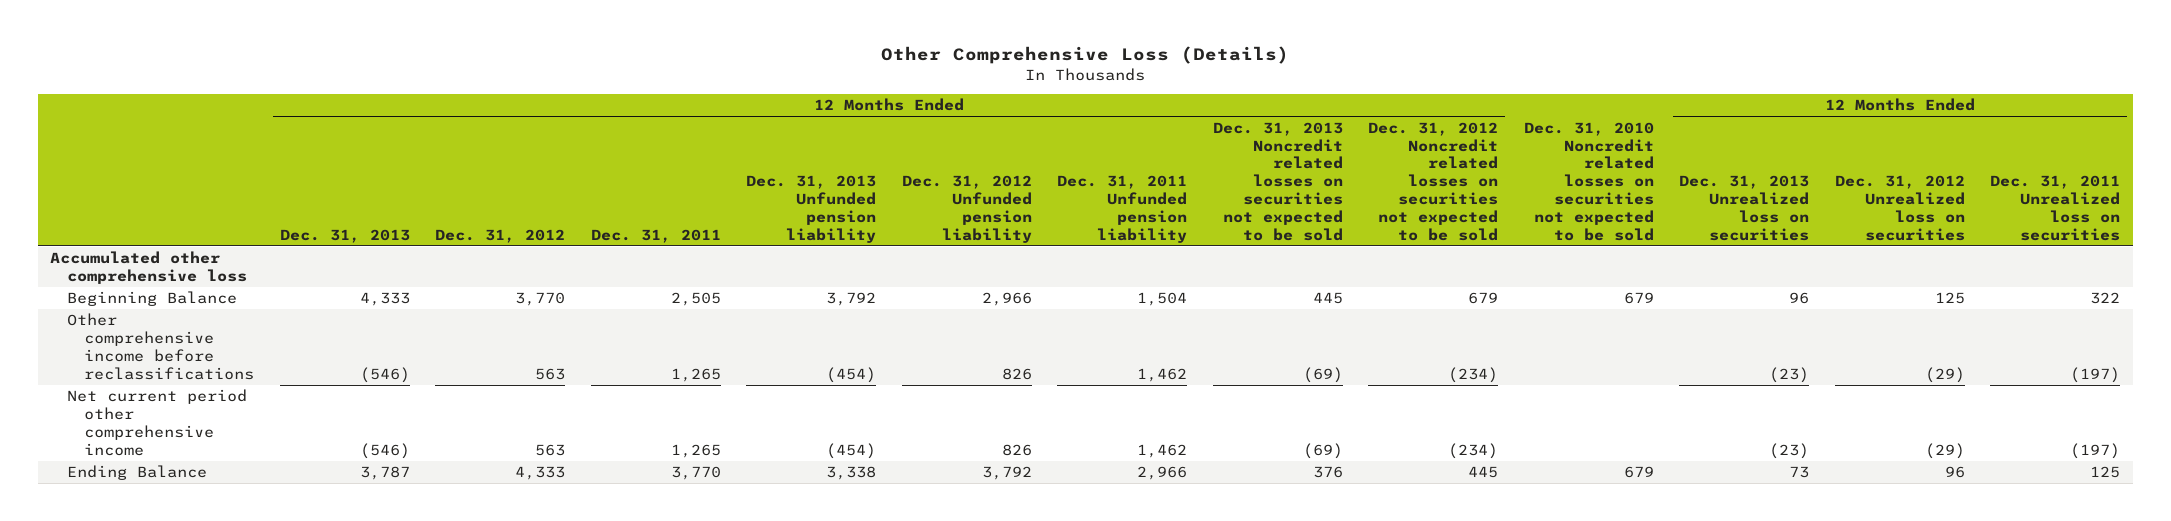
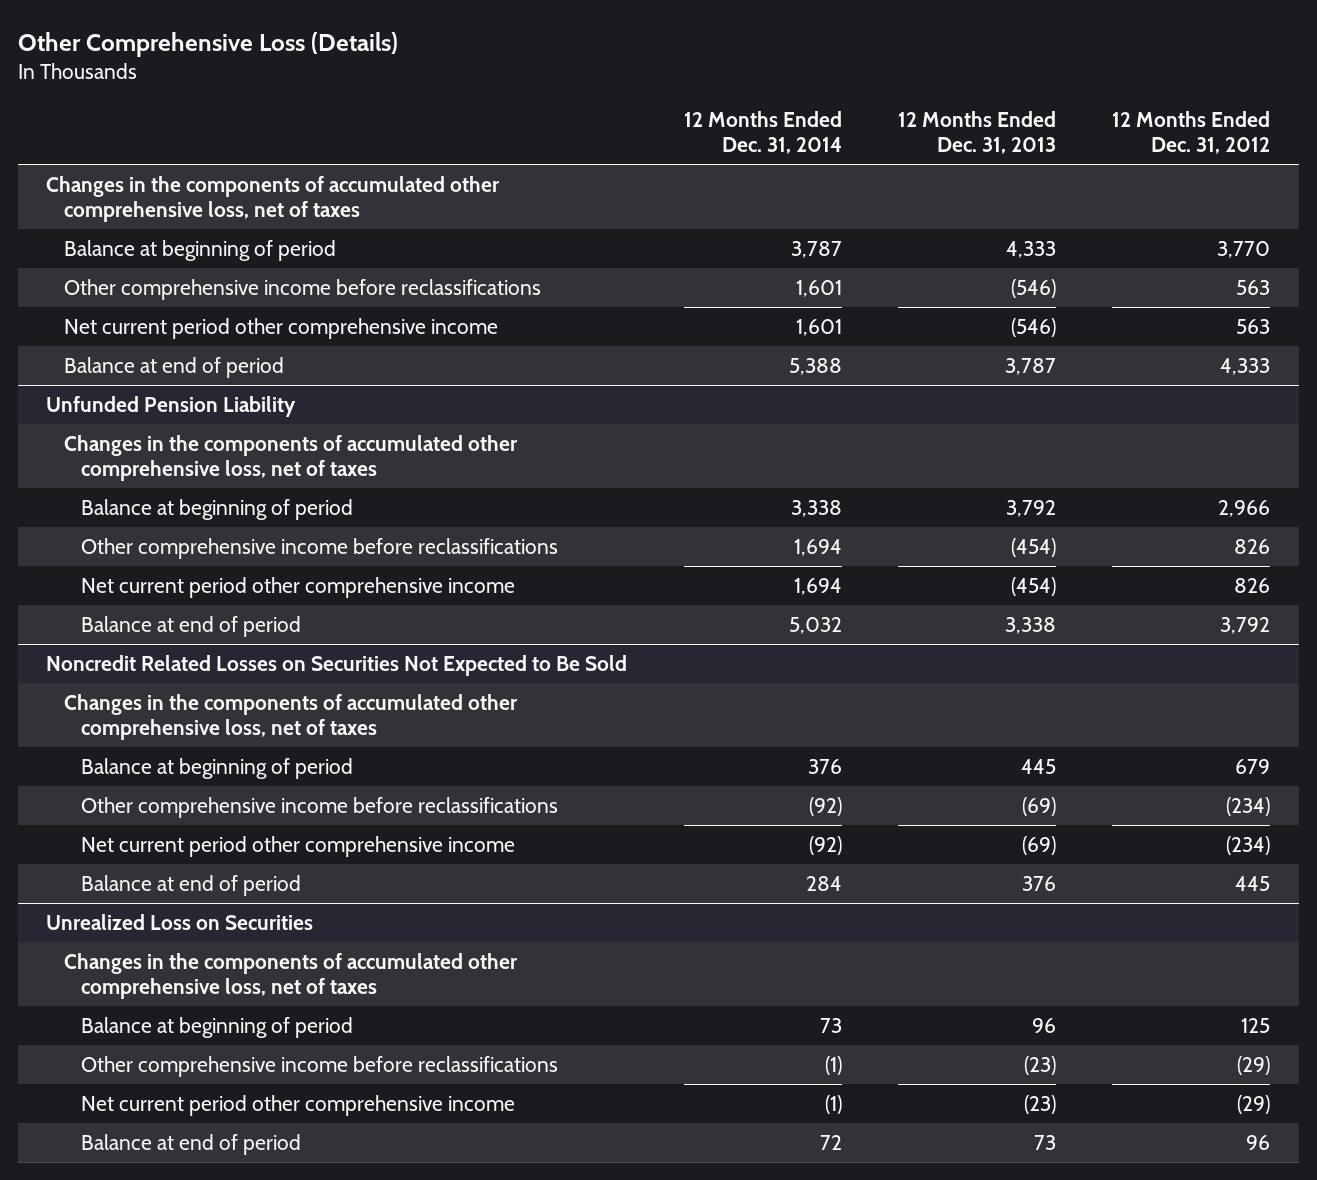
- | 12 Months Ended Dec. 31, 2013 | 12 Months Ended Dec. 31, 2012 | 12 Months Ended Dec. 31, 2011 | 12 Months Ended Dec. 31, 2013 Unfunded pension liability | 12 Months Ended Dec. 31, 2012 Unfunded pension liability | 12 Months Ended Dec. 31, 2011 Unfunded pension liability | 12 Months Ended Dec. 31, 2013 Noncredit related losses on securities not expected to be sold | 12 Months Ended Dec. 31, 2012 Noncredit related losses on securities not expected to be sold | Dec. 31, 2010 Noncredit related losses on securities not expected to be sold | 12 Months Ended Dec. 31, 2013 Unrealized loss on securities | 12 Months Ended Dec. 31, 2012 Unrealized loss on securities | 12 Months Ended Dec. 31, 2011 Unrealized loss on securities
+ | 12 Months Ended Dec. 31, 2014 | 12 Months Ended Dec. 31, 2013 | 12 Months Ended Dec. 31, 2012
- Accumulated other comprehensive loss
- Beginning Balance | 4,333 | 3,770 | 2,505 | 3,792 | 2,966 | 1,504 | 445 | 679 | 679 | 96 | 125 | 322
+ Changes in the components of accumulated other comprehensive loss, net of taxes
+ Balance at beginning of period | 3,787 | 4,333 | 3,770
- Ending Balance | 3,787 | 4,333 | 3,770 | 3,338 | 3,792 | 2,966 | 376 | 445 | 679 | 73 | 96 | 125
+ Balance at end of period | 5,388 | 3,787 | 4,333
+ Unfunded Pension Liability
+ Changes in the components of accumulated other comprehensive loss, net of taxes
+ Balance at beginning of period | 3,338 | 3,792 | 2,966
+ Other comprehensive income before reclassifications | 1,694 | (454) | 826
+ Net current period other comprehensive income | 1,694 | (454) | 826
+ Balance at end of period | 5,032 | 3,338 | 3,792
+ Noncredit Related Losses on Securities Not Expected to Be Sold
+ Changes in the components of accumulated other comprehensive loss, net of taxes
+ Balance at beginning of period | 376 | 445 | 679
+ Other comprehensive income before reclassifications | (92) | (69) | (234)
+ Net current period other comprehensive income | (92) | (69) | (234)
+ Balance at end of period | 284 | 376 | 445
+ Unrealized Loss on Securities
+ Changes in the components of accumulated other comprehensive loss, net of taxes
+ Balance at beginning of period | 73 | 96 | 125
+ Other comprehensive income before reclassifications | (1) | (23) | (29)
+ Net current period other comprehensive income | (1) | (23) | (29)
+ Balance at end of period | 72 | 73 | 96

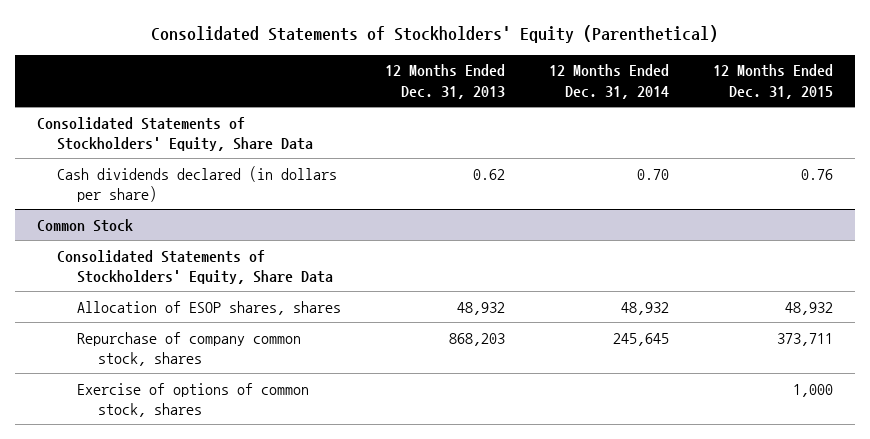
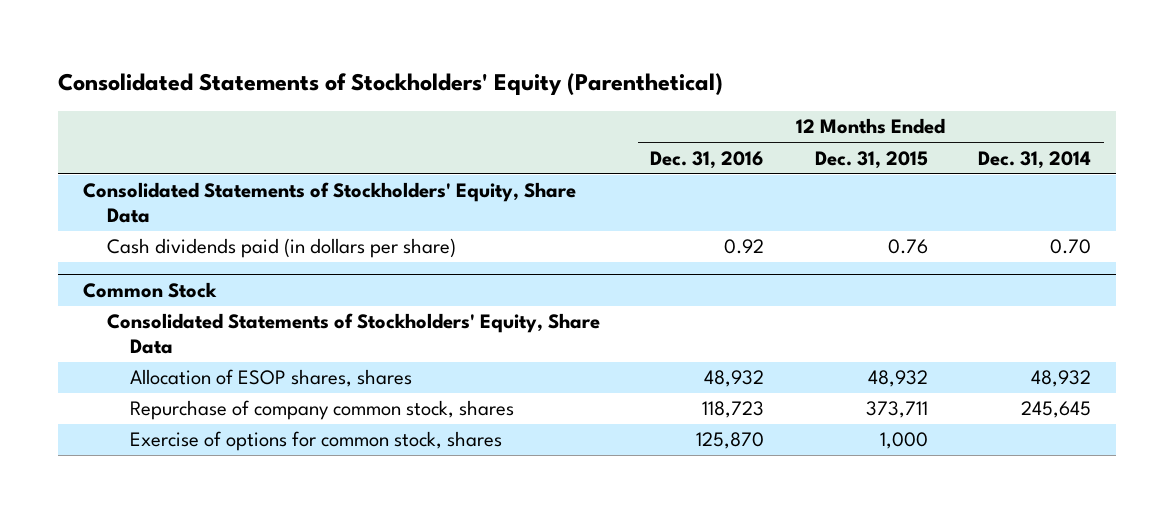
- | 12 Months Ended Dec. 31, 2013 | 12 Months Ended Dec. 31, 2014 | 12 Months Ended Dec. 31, 2015
+ | 12 Months Ended Dec. 31, 2016 | 12 Months Ended Dec. 31, 2015 | 12 Months Ended Dec. 31, 2014
- Cash dividends declared (in dollars per share) | 0.62 | 0.70 | 0.76
+ Cash dividends paid (in dollars per share) | 0.92 | 0.76 | 0.70
@ Common Stock
- Exercise of options of common stock, shares | | | 1,000
+ Exercise of options for common stock, shares | 125,870 | 1,000 |

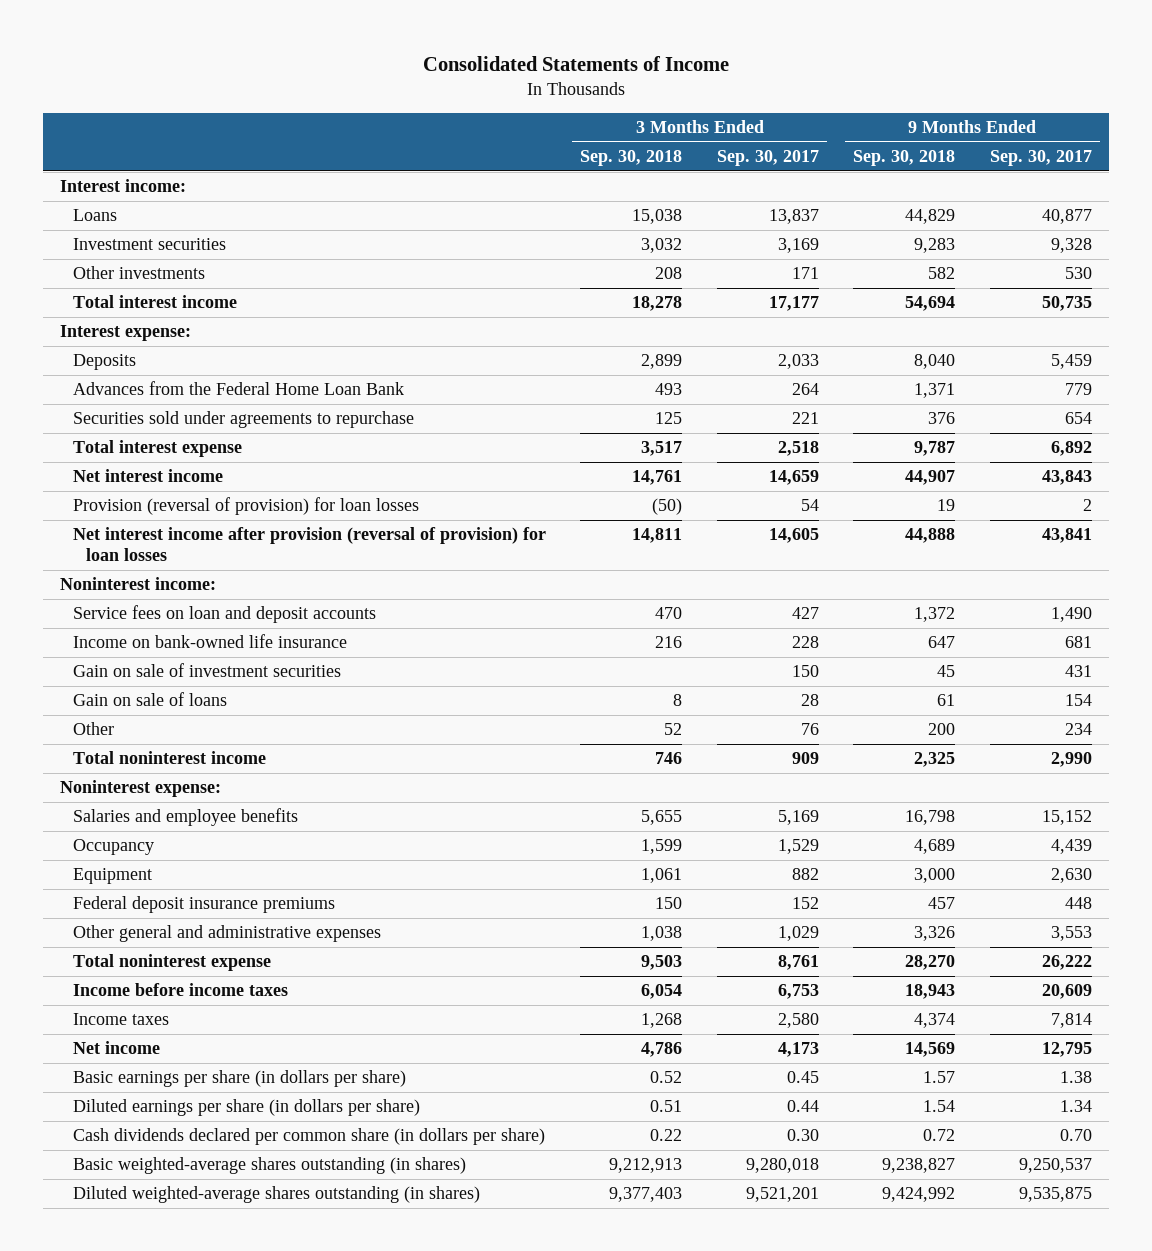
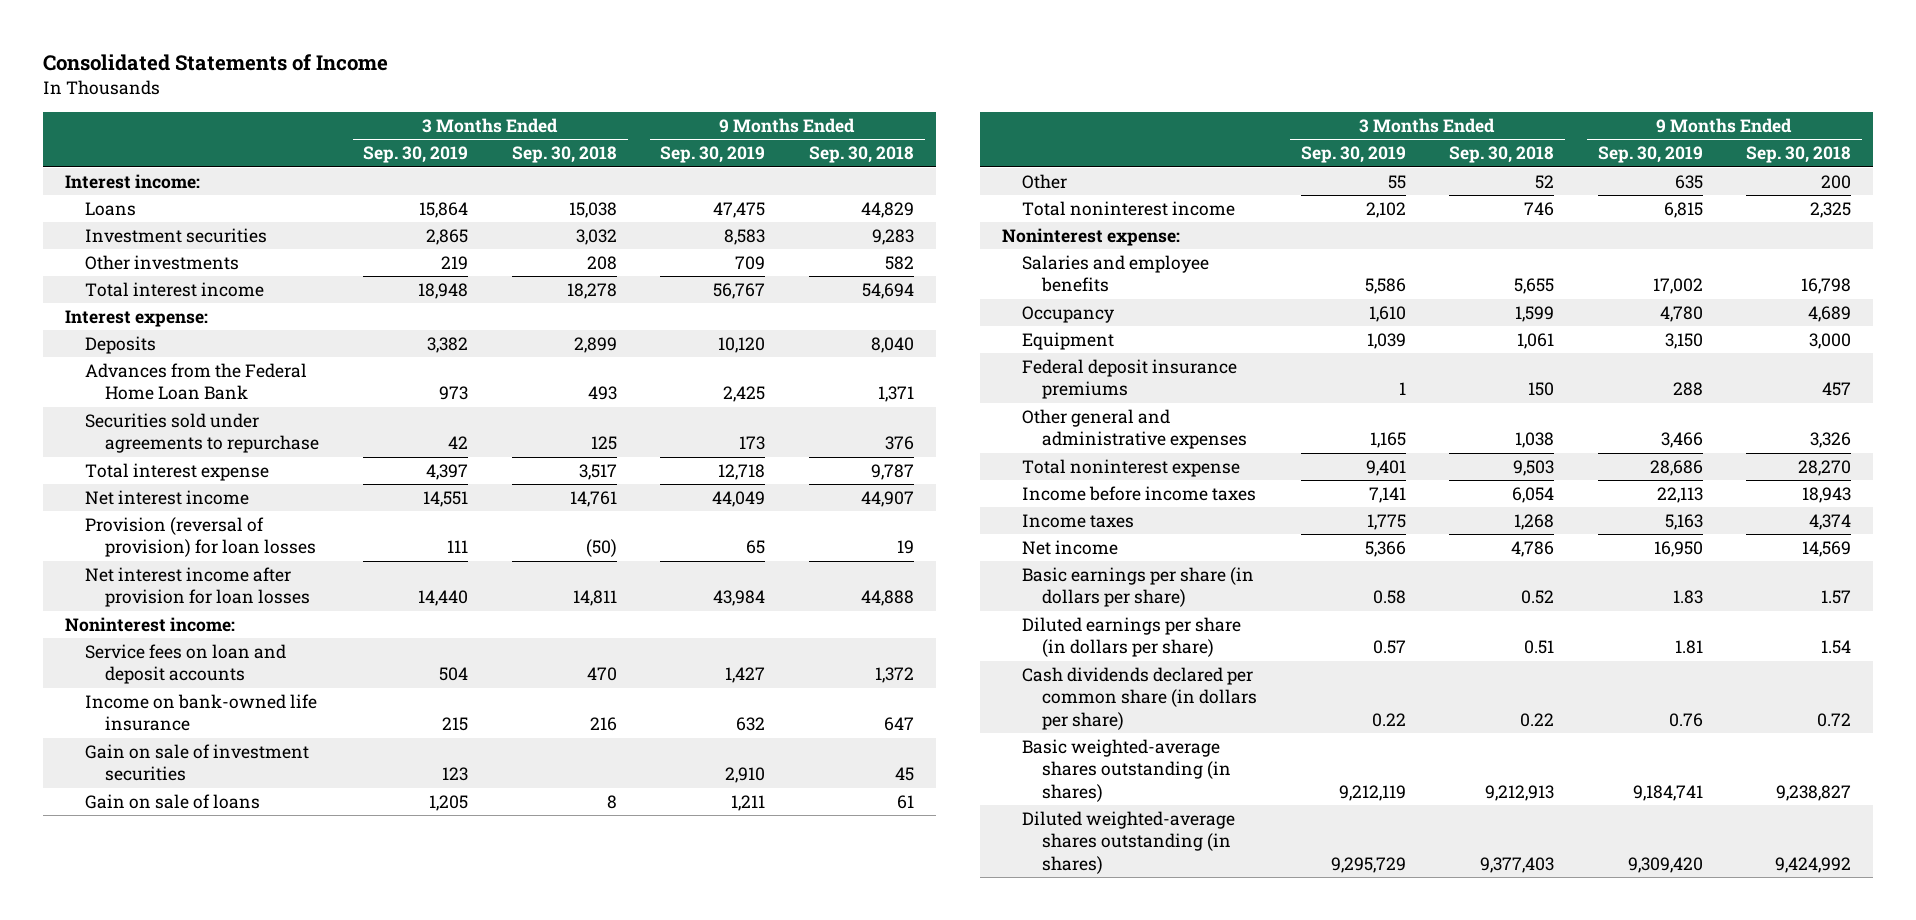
- | 3 Months Ended Sep. 30, 2018 | 3 Months Ended Sep. 30, 2017 | 9 Months Ended Sep. 30, 2018 | 9 Months Ended Sep. 30, 2017
+ | 3 Months Ended Sep. 30, 2019 | 3 Months Ended Sep. 30, 2018 | 9 Months Ended Sep. 30, 2019 | 9 Months Ended Sep. 30, 2018
- Net interest income after provision (reversal of provision) for loan losses | 14,811 | 14,605 | 44,888 | 43,841
+ Net interest income after provision for loan losses | 14,440 | 14,811 | 43,984 | 44,888

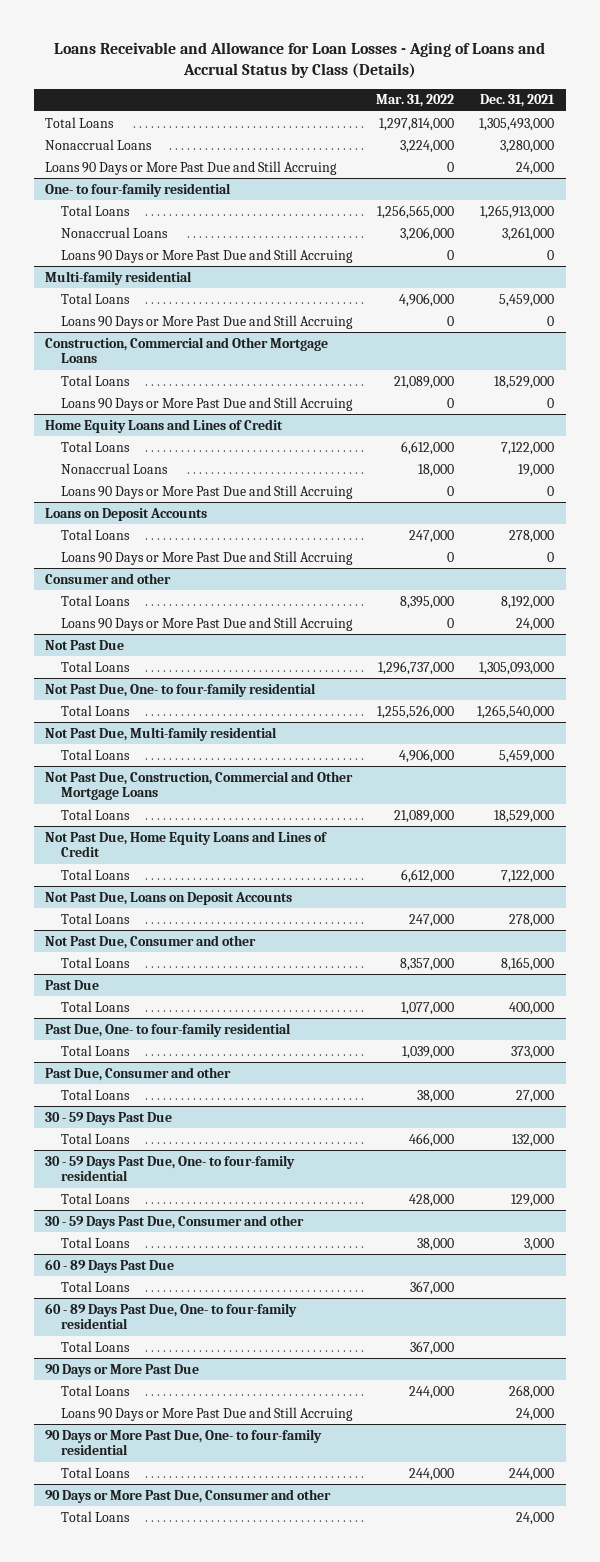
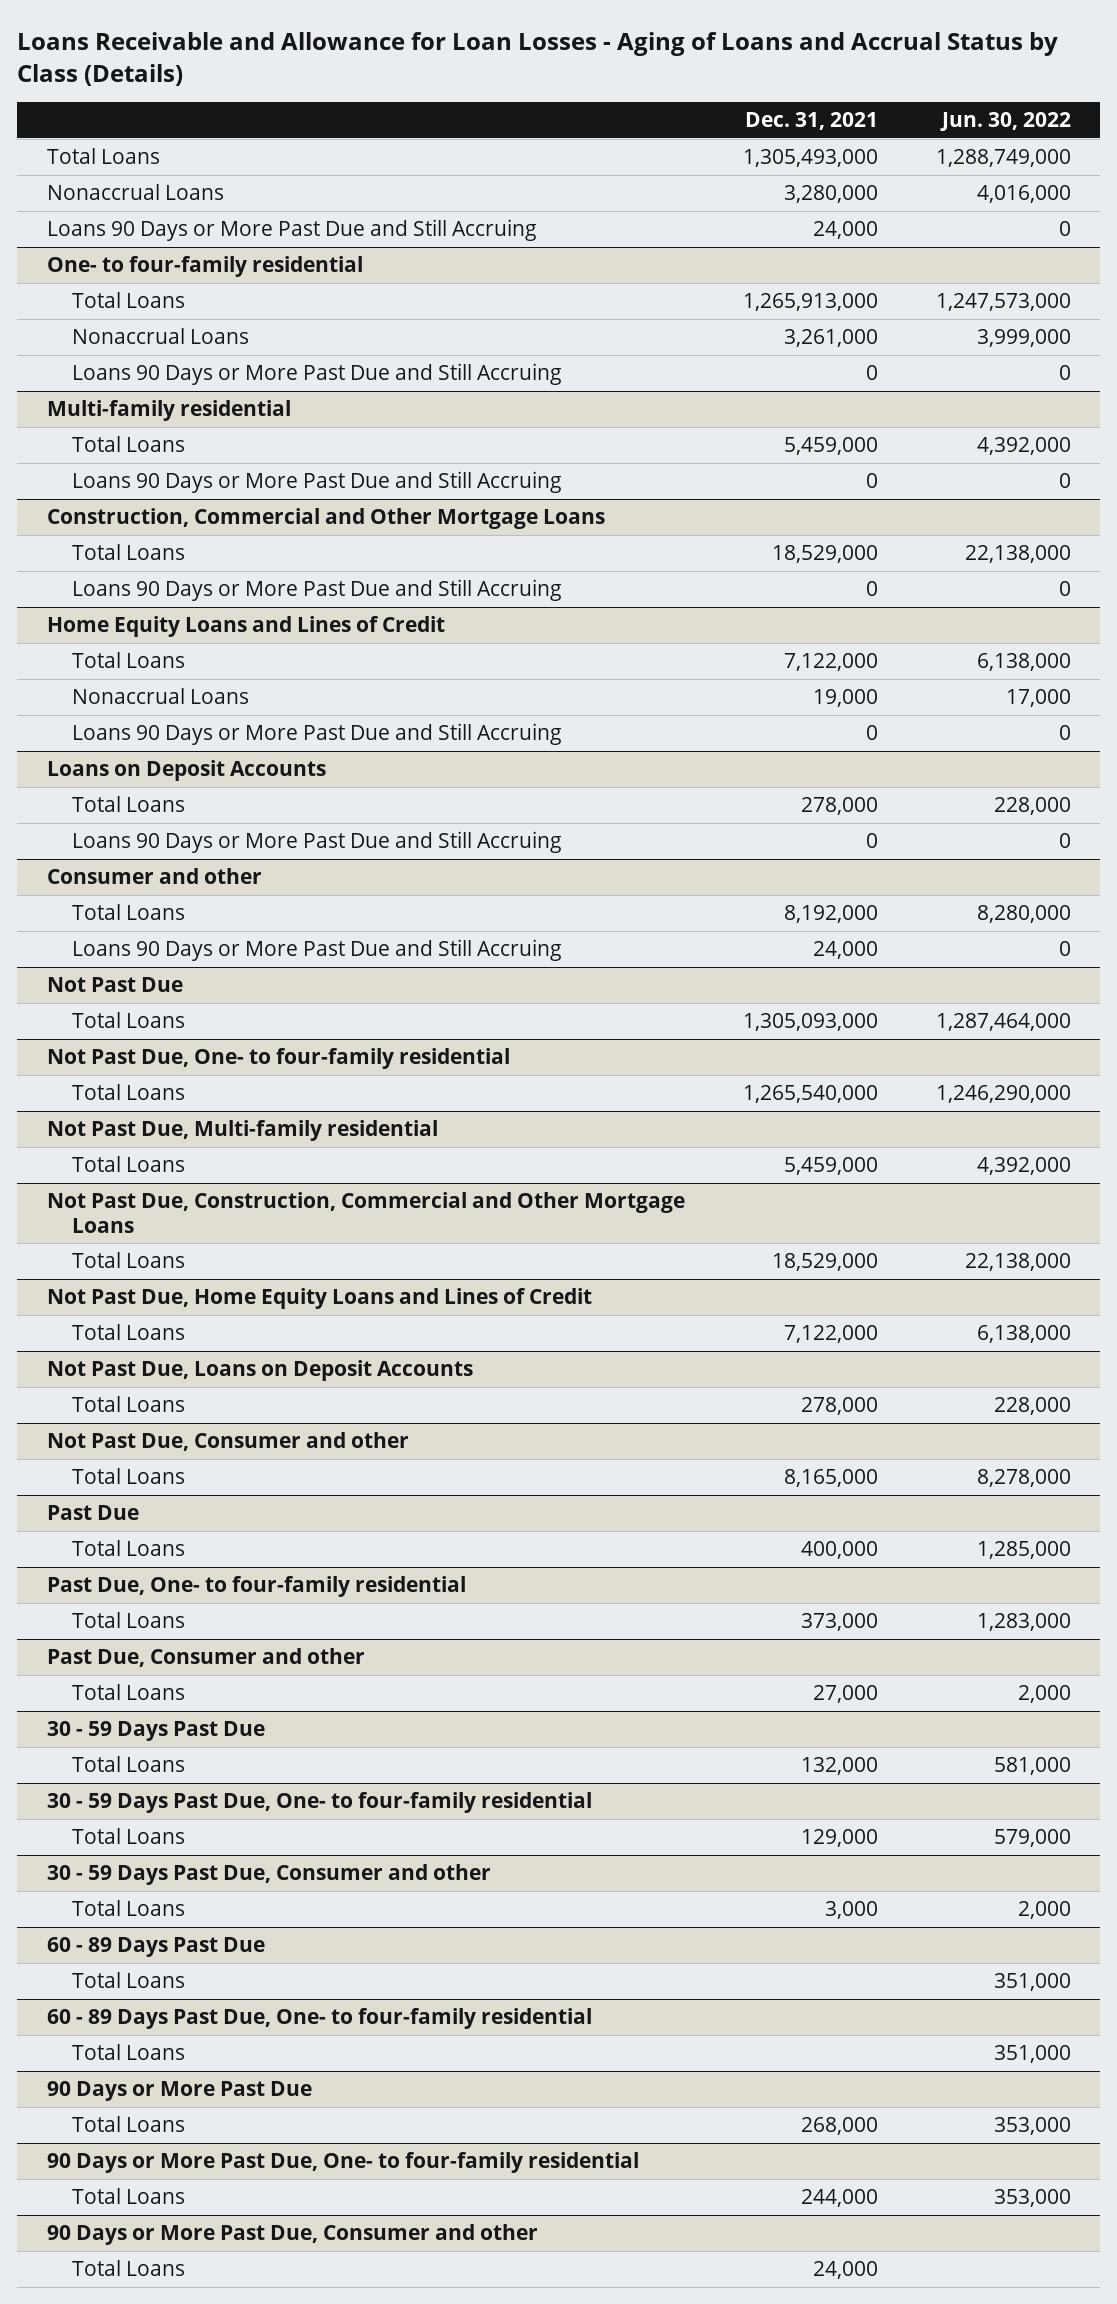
- | Mar. 31, 2022 | Dec. 31, 2021
+ | Dec. 31, 2021 | Jun. 30, 2022
@ 90 Days or More Past Due
- Loans 90 Days or More Past Due and Still Accruing | | 24,000

